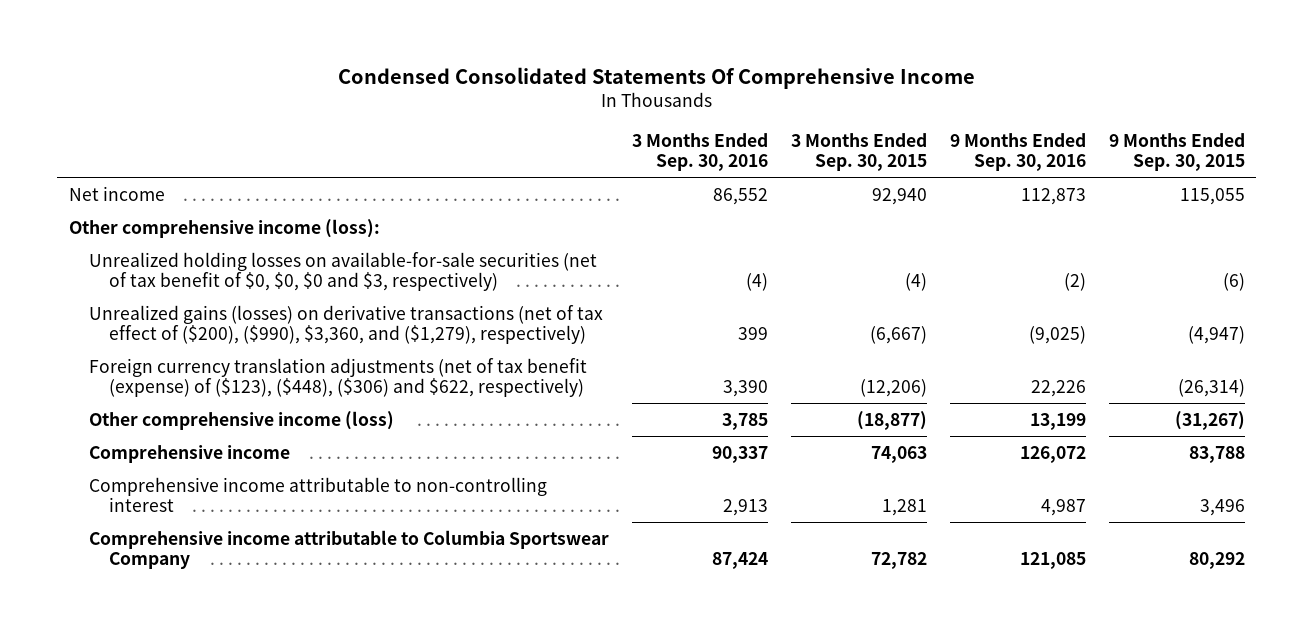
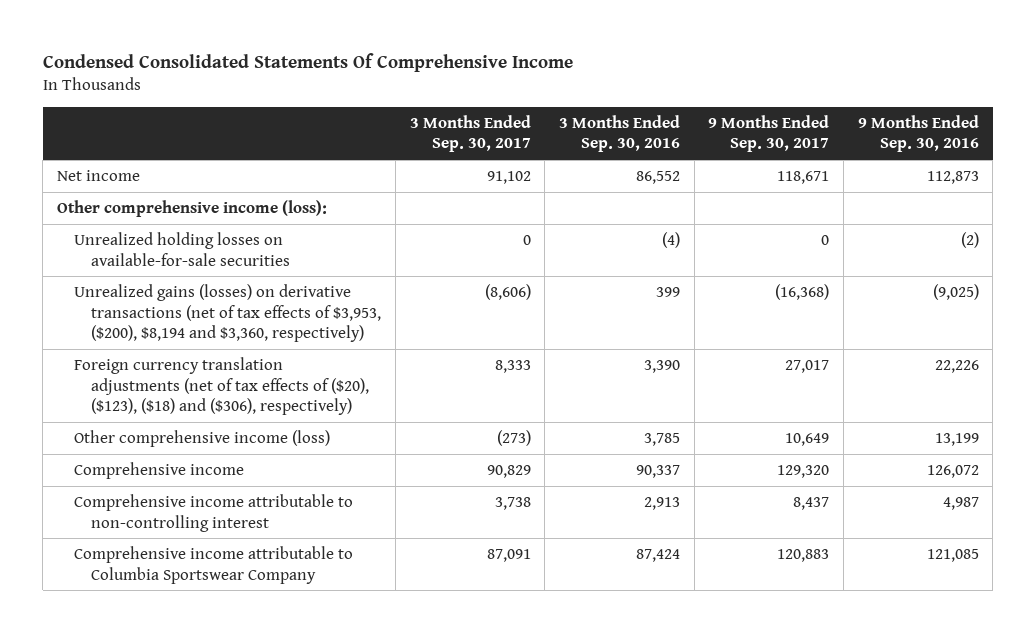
- | 3 Months Ended Sep. 30, 2016 | 3 Months Ended Sep. 30, 2015 | 9 Months Ended Sep. 30, 2016 | 9 Months Ended Sep. 30, 2015
+ | 3 Months Ended Sep. 30, 2017 | 3 Months Ended Sep. 30, 2016 | 9 Months Ended Sep. 30, 2017 | 9 Months Ended Sep. 30, 2016
- Unrealized holding losses on available-for-sale securities (net of tax benefit of $0, $0, $0 and $3, respectively) | (4) | (4) | (2) | (6)
- Unrealized gains (losses) on derivative transactions (net of tax effect of ($200), ($990), $3,360, and ($1,279), respectively) | 399 | (6,667) | (9,025) | (4,947)
- Foreign currency translation adjustments (net of tax benefit (expense) of ($123), ($448), ($306) and $622, respectively) | 3,390 | (12,206) | 22,226 | (26,314)
+ Unrealized holding losses on available-for-sale securities | 0 | (4) | 0 | (2)
+ Unrealized gains (losses) on derivative transactions (net of tax effects of $3,953, ($200), $8,194 and $3,360, respectively) | (8,606) | 399 | (16,368) | (9,025)
+ Foreign currency translation adjustments (net of tax effects of ($20), ($123), ($18) and ($306), respectively) | 8,333 | 3,390 | 27,017 | 22,226

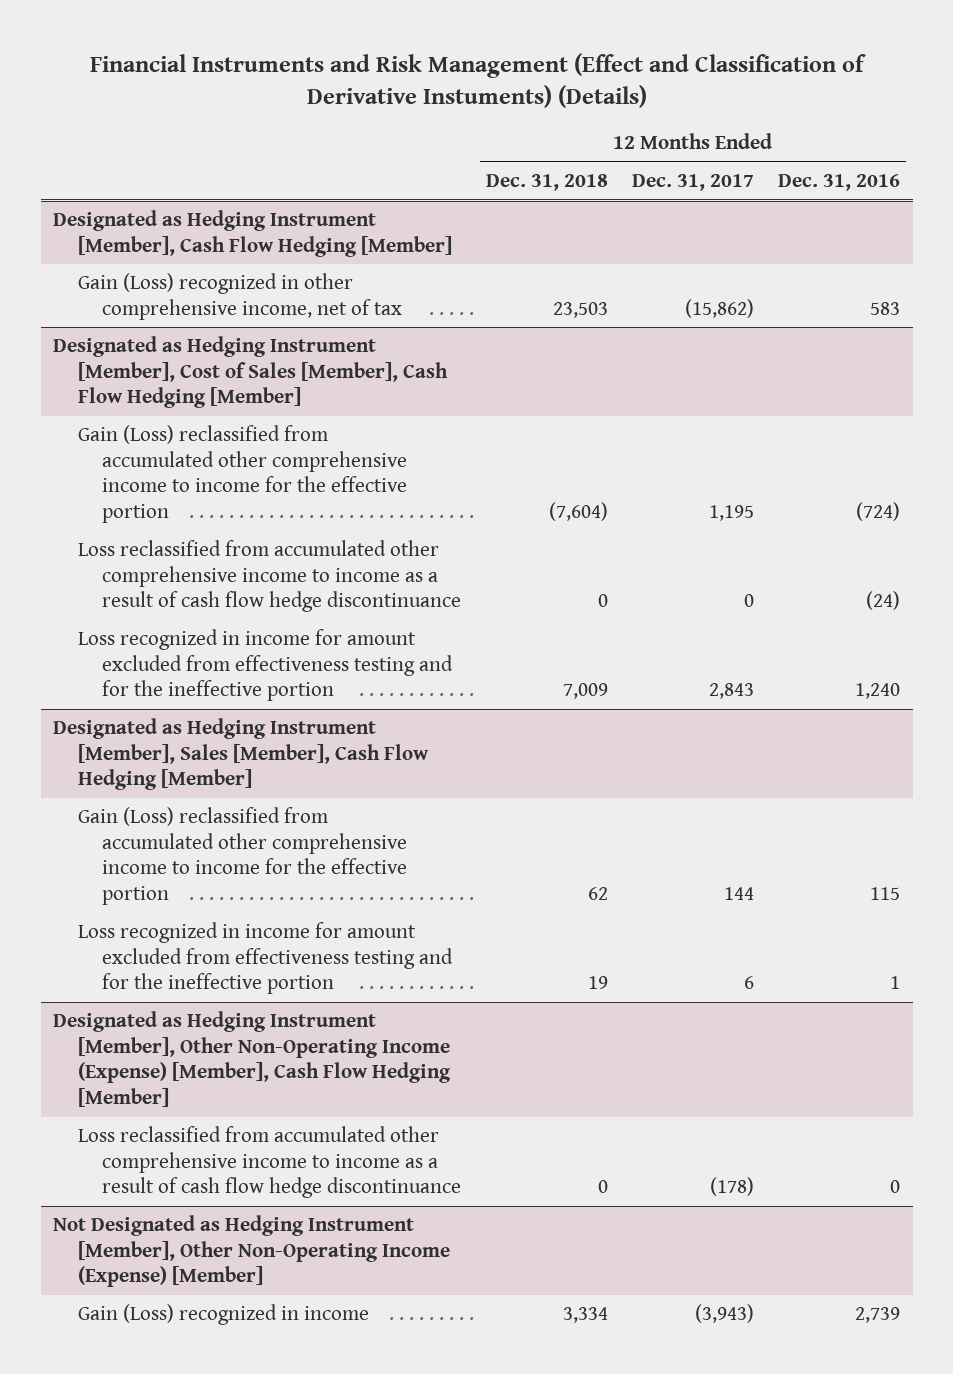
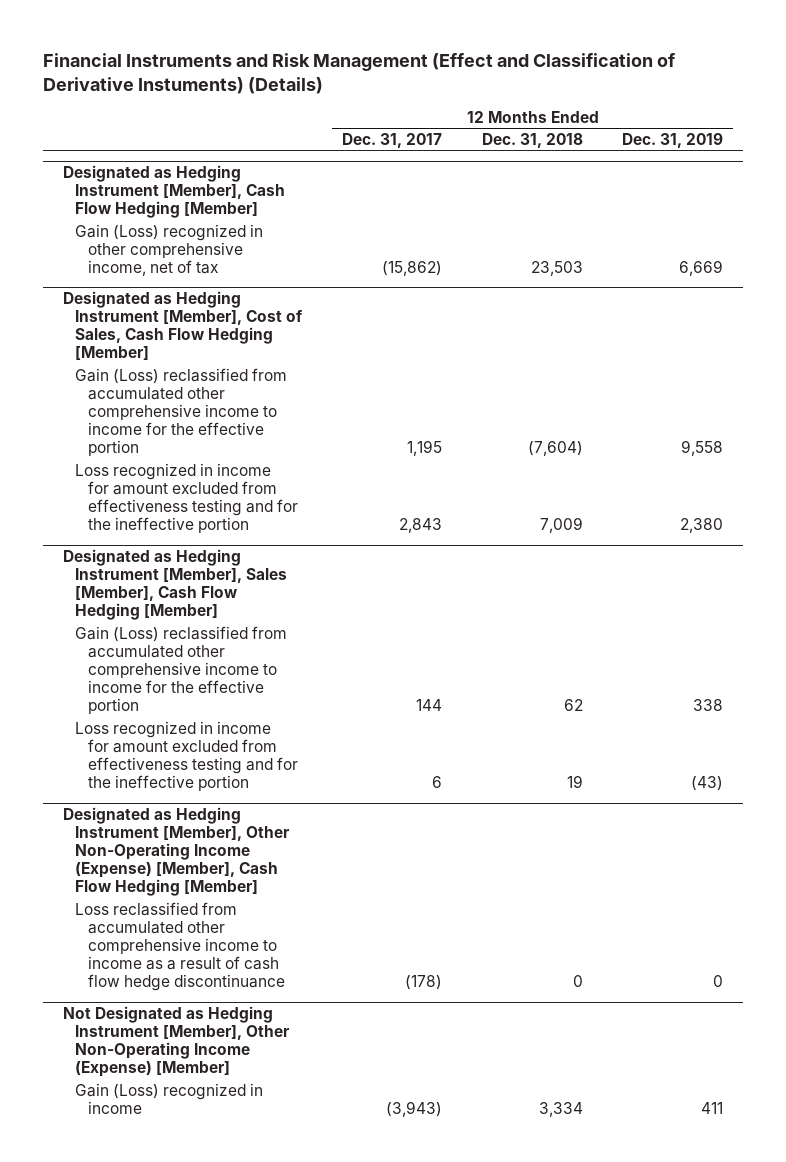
- | 12 Months Ended Dec. 31, 2018 | 12 Months Ended Dec. 31, 2017 | 12 Months Ended Dec. 31, 2016
+ | 12 Months Ended Dec. 31, 2017 | 12 Months Ended Dec. 31, 2018 | 12 Months Ended Dec. 31, 2019
- Designated as Hedging Instrument [Member], Cost of Sales [Member], Cash Flow Hedging [Member]
+ Designated as Hedging Instrument [Member], Cost of Sales, Cash Flow Hedging [Member]
- Loss reclassified from accumulated other comprehensive income to income as a result of cash flow hedge discontinuance | 0 | 0 | (24)

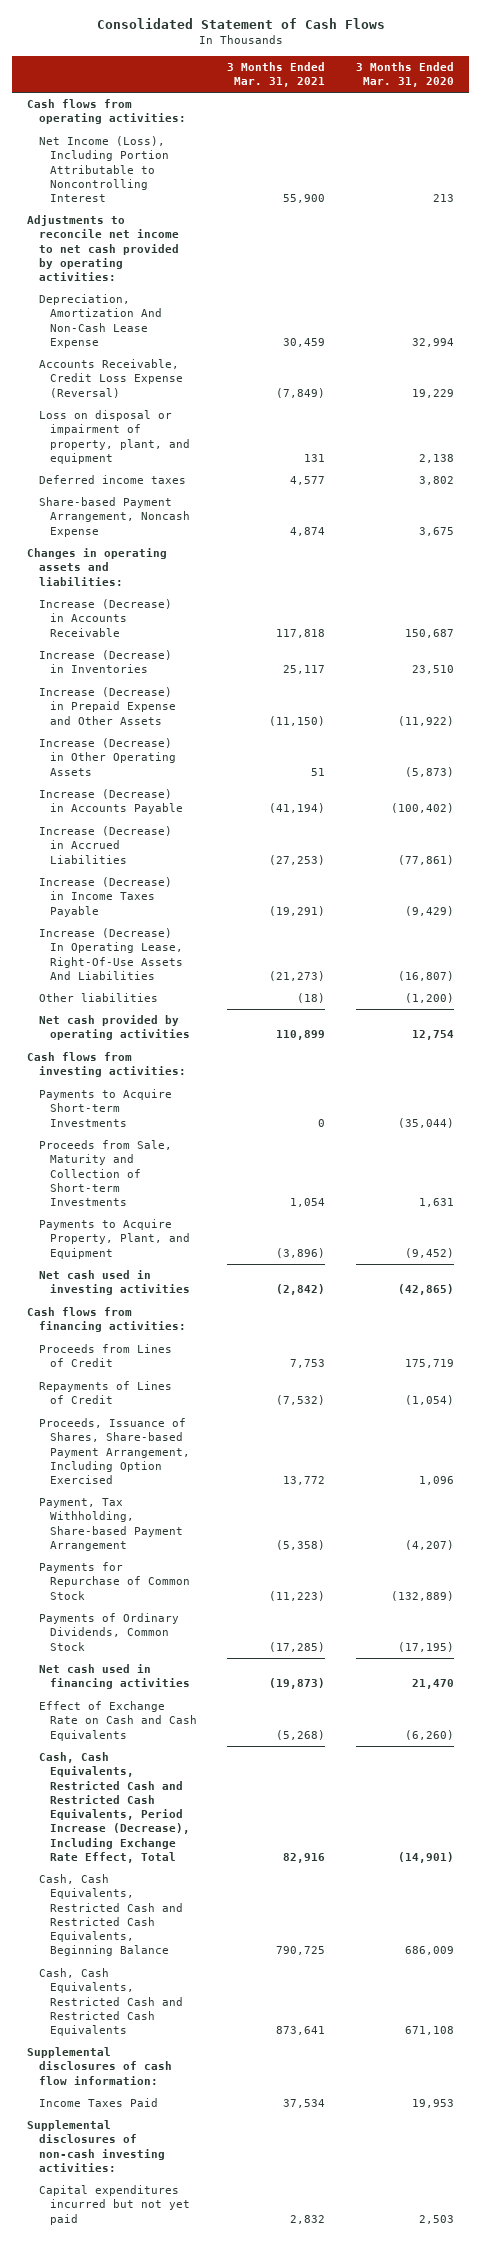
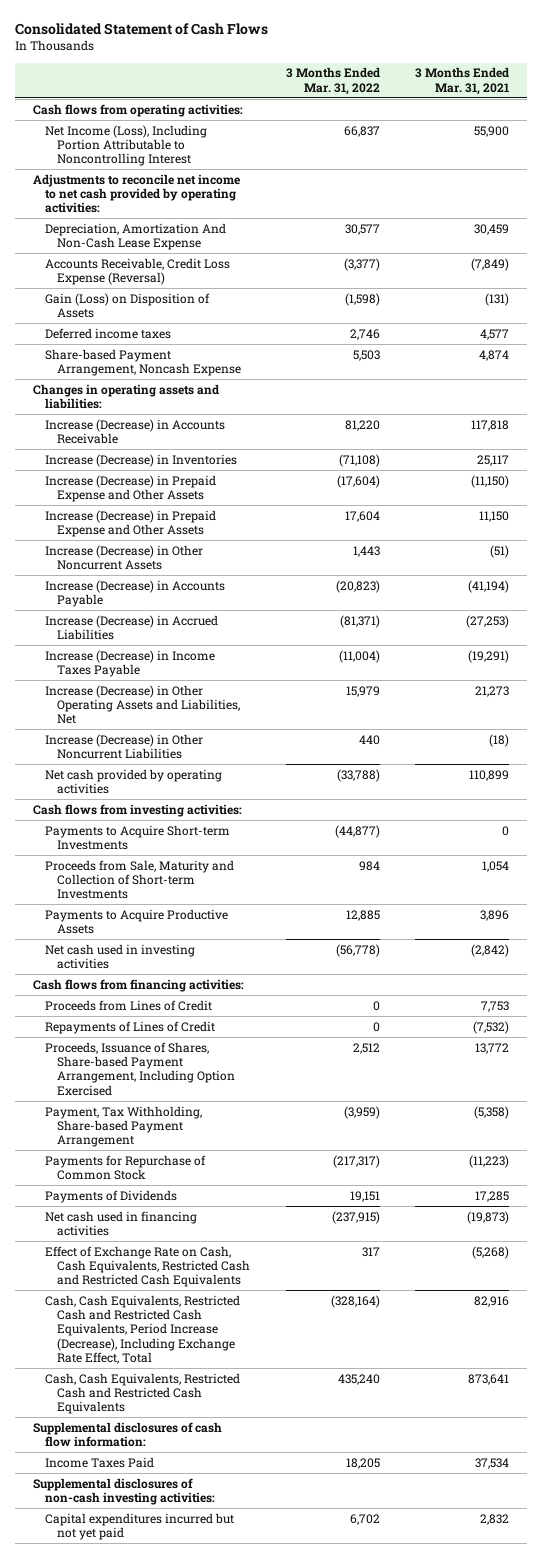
- | 3 Months Ended Mar. 31, 2021 | 3 Months Ended Mar. 31, 2020
+ | 3 Months Ended Mar. 31, 2022 | 3 Months Ended Mar. 31, 2021
- Loss on disposal or impairment of property, plant, and equipment | 131 | 2,138
+ Gain (Loss) on Disposition of Assets | (1,598) | (131)
- Increase (Decrease) in Other Operating Assets | 51 | (5,873)
+ Increase (Decrease) in Prepaid Expense and Other Assets | 17,604 | 11,150
+ Increase (Decrease) in Other Noncurrent Assets | 1,443 | (51)
- Increase (Decrease) In Operating Lease, Right-Of-Use Assets And Liabilities | (21,273) | (16,807)
- Other liabilities | (18) | (1,200)
+ Increase (Decrease) in Other Operating Assets and Liabilities, Net | 15,979 | 21,273
+ Increase (Decrease) in Other Noncurrent Liabilities | 440 | (18)
- Payments to Acquire Property, Plant, and Equipment | (3,896) | (9,452)
+ Payments to Acquire Productive Assets | 12,885 | 3,896
- Payments of Ordinary Dividends, Common Stock | (17,285) | (17,195)
+ Payments of Dividends | 19,151 | 17,285
- Effect of Exchange Rate on Cash and Cash Equivalents | (5,268) | (6,260)
+ Effect of Exchange Rate on Cash, Cash Equivalents, Restricted Cash and Restricted Cash Equivalents | 317 | (5,268)
- Cash, Cash Equivalents, Restricted Cash and Restricted Cash Equivalents, Beginning Balance | 790,725 | 686,009

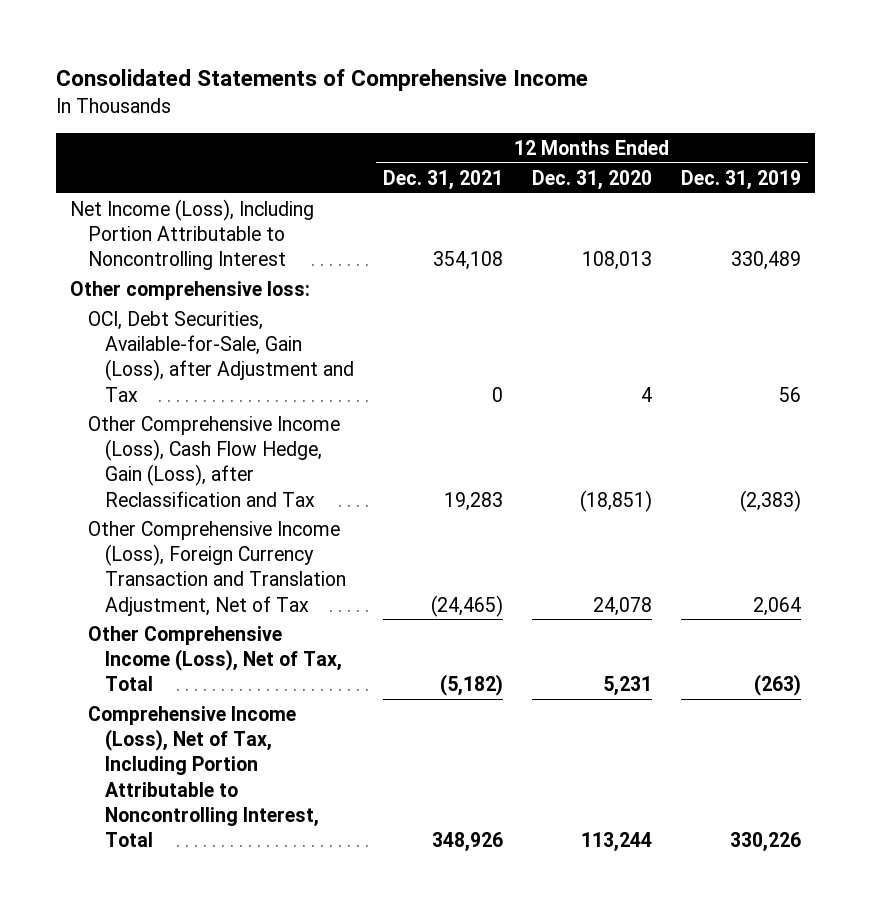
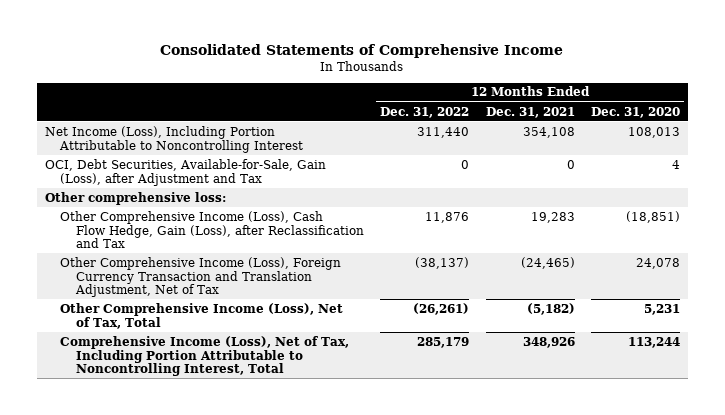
- | 12 Months Ended Dec. 31, 2021 | 12 Months Ended Dec. 31, 2020 | 12 Months Ended Dec. 31, 2019
+ | 12 Months Ended Dec. 31, 2022 | 12 Months Ended Dec. 31, 2021 | 12 Months Ended Dec. 31, 2020
moved down: Other comprehensive loss:

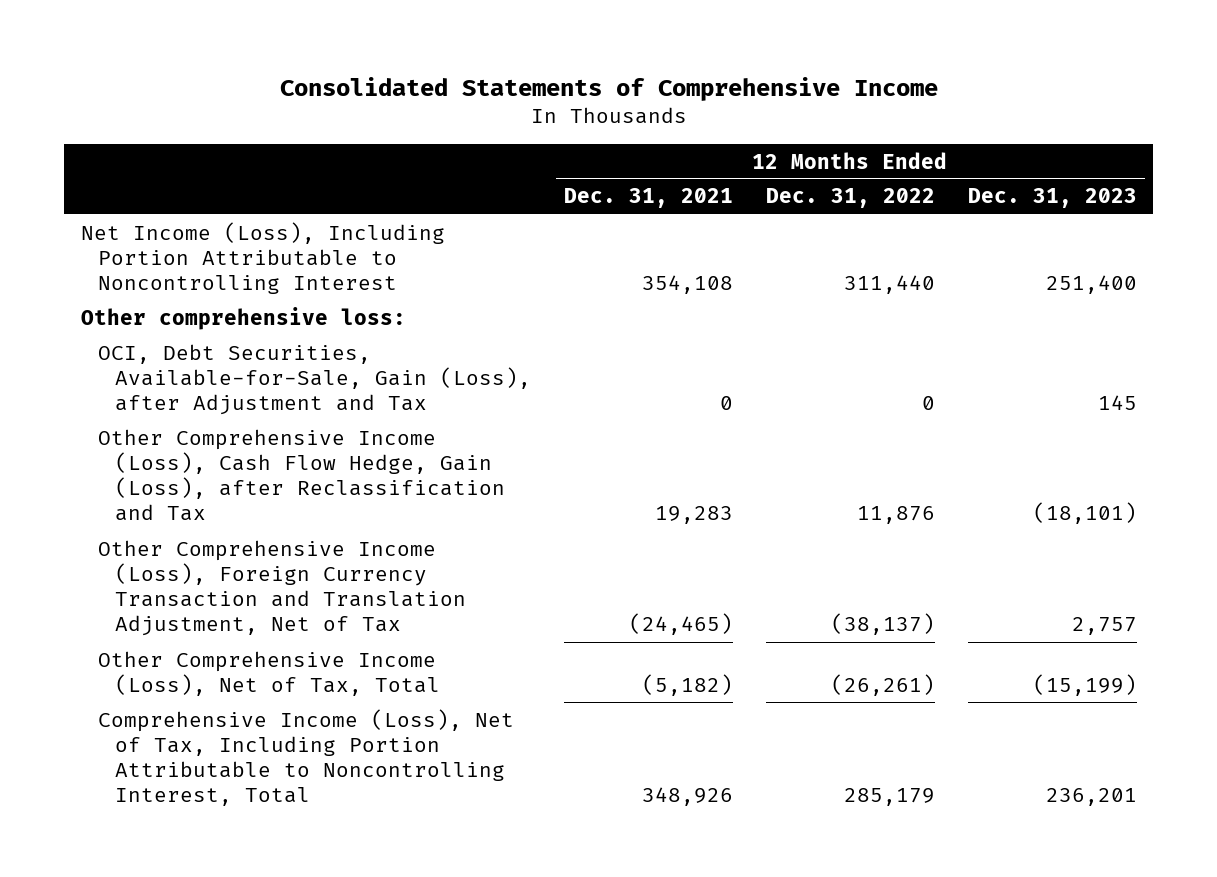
- | 12 Months Ended Dec. 31, 2022 | 12 Months Ended Dec. 31, 2021 | 12 Months Ended Dec. 31, 2020
+ | 12 Months Ended Dec. 31, 2021 | 12 Months Ended Dec. 31, 2022 | 12 Months Ended Dec. 31, 2023
moved down: OCI, Debt Securities, Available-for-Sale, Gain (Loss), after Adjustment and Tax | 0 | 0 | 145

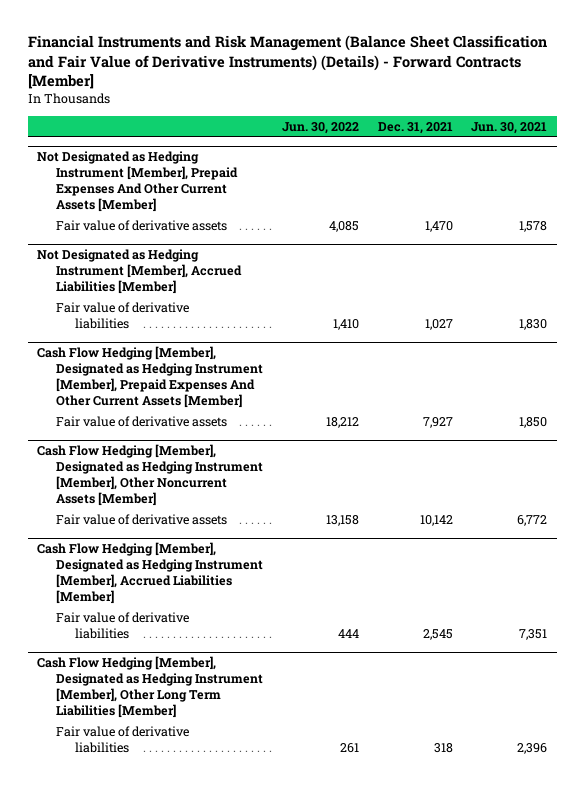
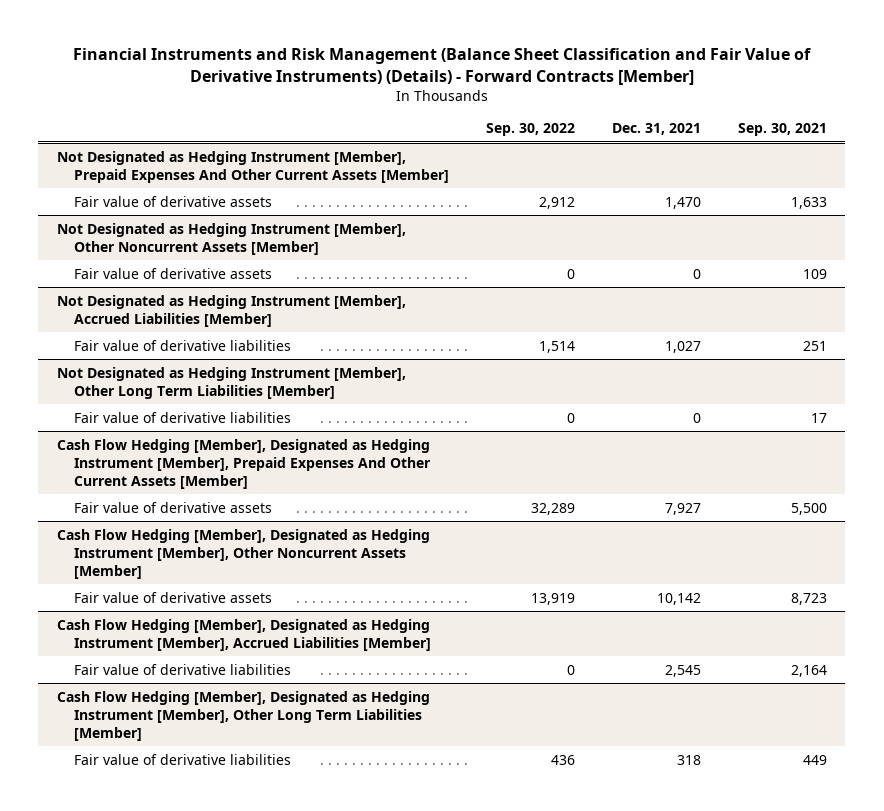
- | Jun. 30, 2022 | Dec. 31, 2021 | Jun. 30, 2021
+ | Sep. 30, 2022 | Dec. 31, 2021 | Sep. 30, 2021
+ Not Designated as Hedging Instrument [Member], Other Noncurrent Assets [Member]
+ Fair value of derivative assets | 0 | 0 | 109
+ Not Designated as Hedging Instrument [Member], Other Long Term Liabilities [Member]
+ Fair value of derivative liabilities | 0 | 0 | 17

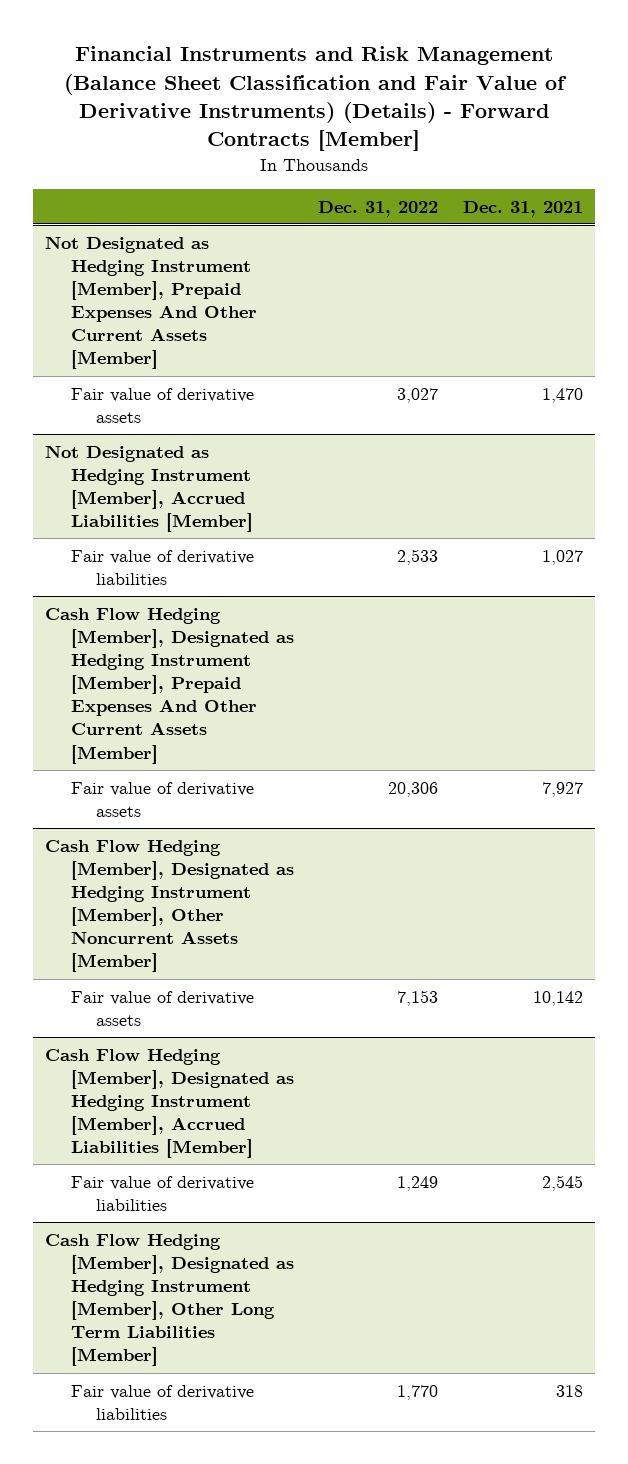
- | Sep. 30, 2022 | Dec. 31, 2021 | Sep. 30, 2021
+ | Dec. 31, 2022 | Dec. 31, 2021
- Not Designated as Hedging Instrument [Member], Other Noncurrent Assets [Member]
- Fair value of derivative assets | 0 | 0 | 109
- Not Designated as Hedging Instrument [Member], Other Long Term Liabilities [Member]
- Fair value of derivative liabilities | 0 | 0 | 17

